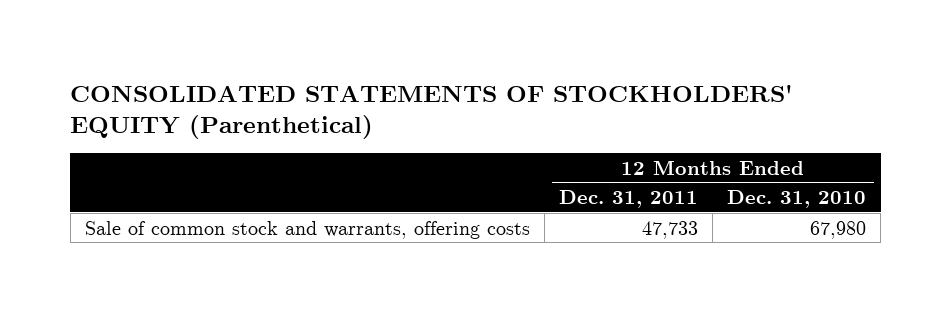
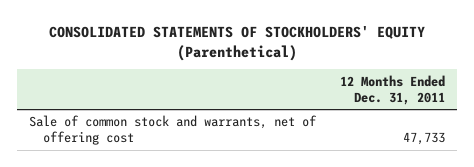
- | 12 Months Ended Dec. 31, 2011 | 12 Months Ended Dec. 31, 2010
+ | 12 Months Ended Dec. 31, 2011
- Sale of common stock and warrants, offering costs | 47,733 | 67,980
+ Sale of common stock and warrants, net of offering cost | 47,733

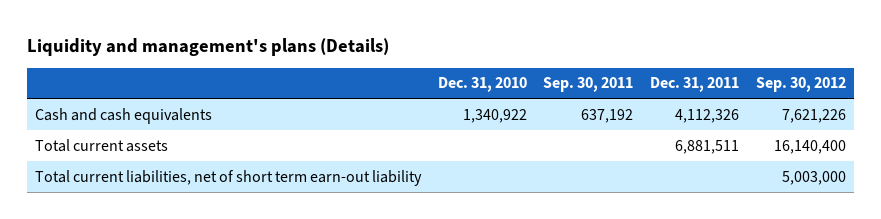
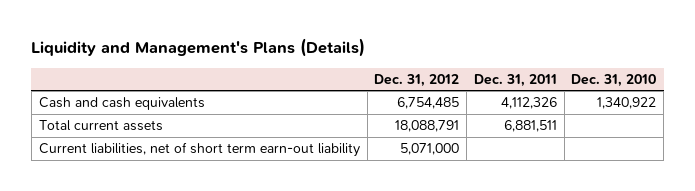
- Liquidity and management's plans (Details)
+ Liquidity and Management's Plans (Details)
- | Dec. 31, 2010 | Sep. 30, 2011 | Dec. 31, 2011 | Sep. 30, 2012
+ | Dec. 31, 2012 | Dec. 31, 2011 | Dec. 31, 2010
- Total current liabilities, net of short term earn-out liability | | | | 5,003,000
+ Current liabilities, net of short term earn-out liability | 5,071,000 | |

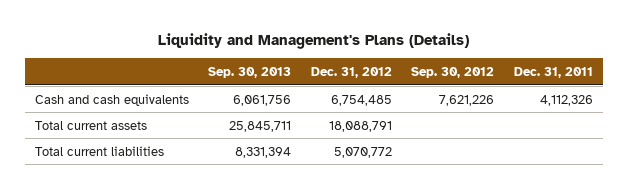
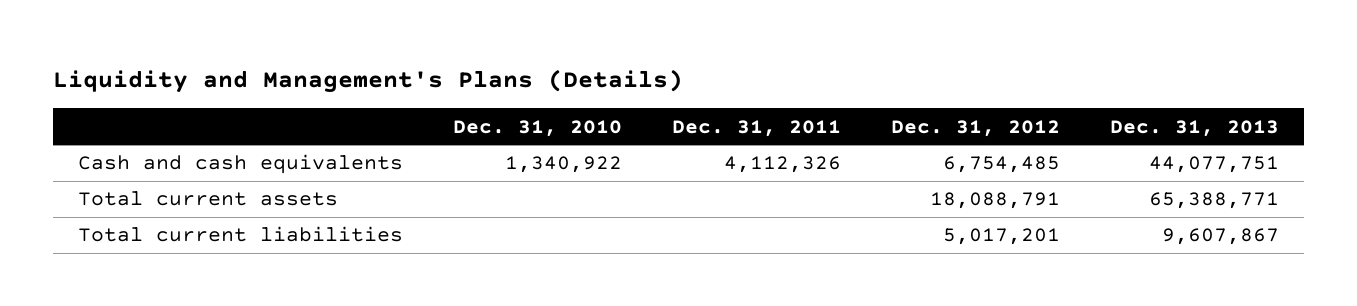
- | Sep. 30, 2013 | Dec. 31, 2012 | Sep. 30, 2012 | Dec. 31, 2011
+ | Dec. 31, 2010 | Dec. 31, 2011 | Dec. 31, 2012 | Dec. 31, 2013
- Total current liabilities | 8,331,394 | 5,070,772 | |
+ Total current liabilities | | | 5,017,201 | 9,607,867

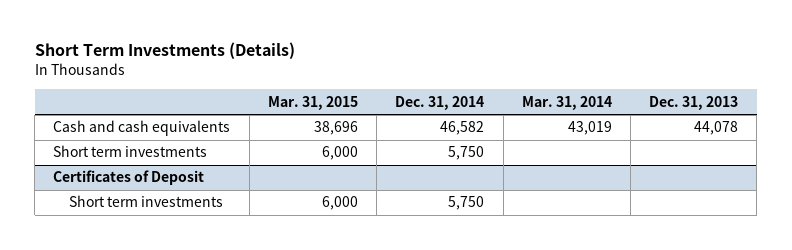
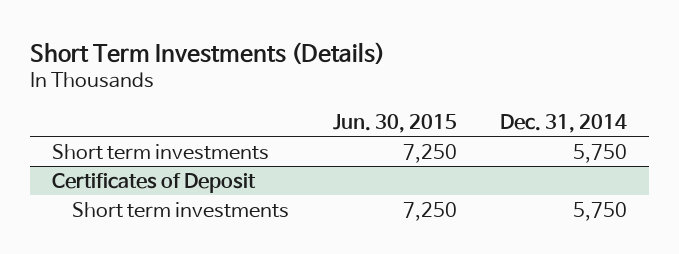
- | Mar. 31, 2015 | Dec. 31, 2014 | Mar. 31, 2014 | Dec. 31, 2013
+ | Jun. 30, 2015 | Dec. 31, 2014
- Cash and cash equivalents | 38,696 | 46,582 | 43,019 | 44,078

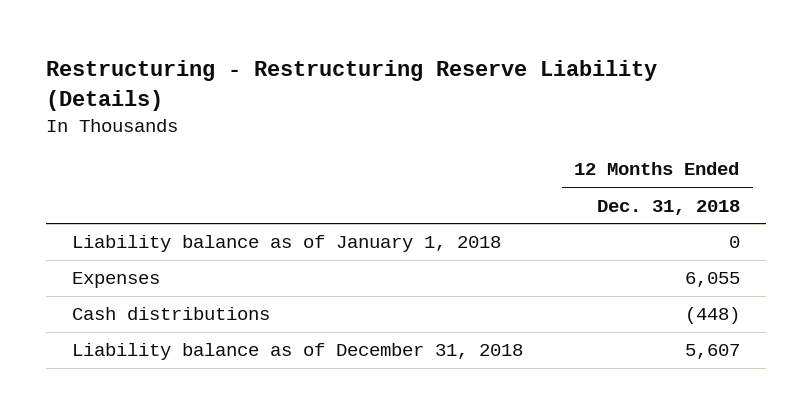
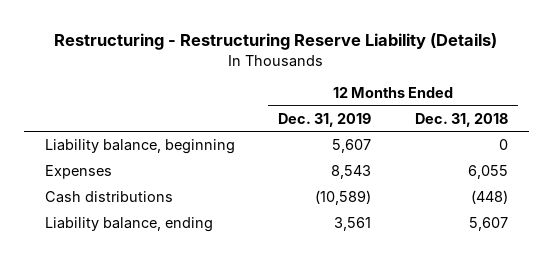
- | 12 Months Ended Dec. 31, 2018
+ | 12 Months Ended Dec. 31, 2019 | 12 Months Ended Dec. 31, 2018
- Liability balance as of January 1, 2018 | 0
+ Liability balance, beginning | 5,607 | 0
- Liability balance as of December 31, 2018 | 5,607
+ Liability balance, ending | 3,561 | 5,607

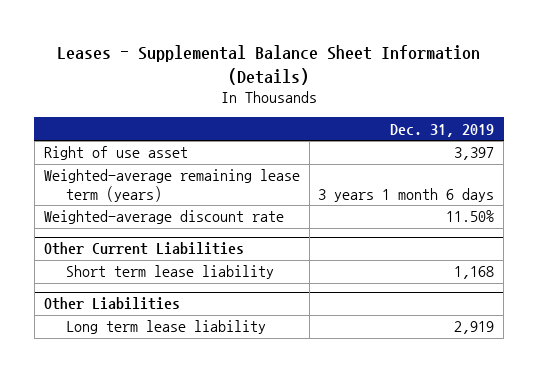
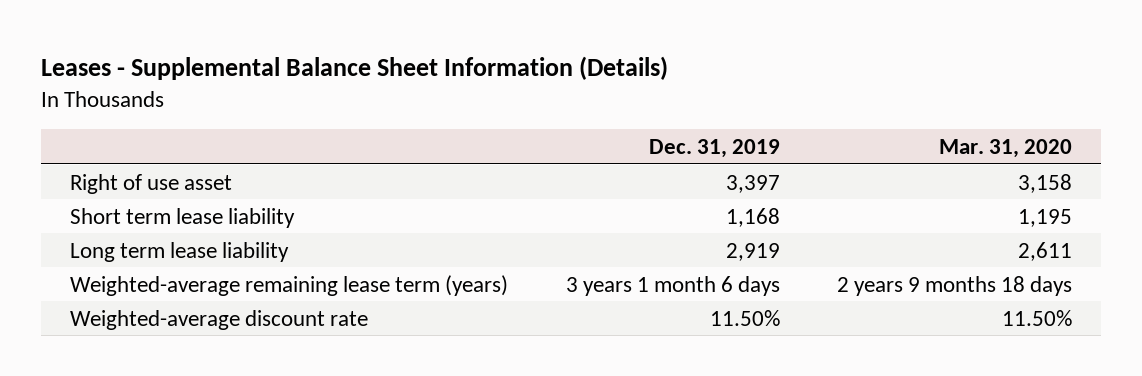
- | Dec. 31, 2019
+ | Dec. 31, 2019 | Mar. 31, 2020
- Other Current Liabilities
- Other Liabilities
moved down: Weighted-average remaining lease term (years) | 3 years 1 month 6 days | 2 years 9 months 18 days
moved down: Weighted-average discount rate | 11.50% | 11.50%

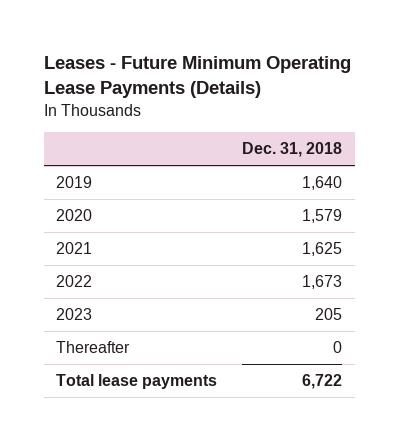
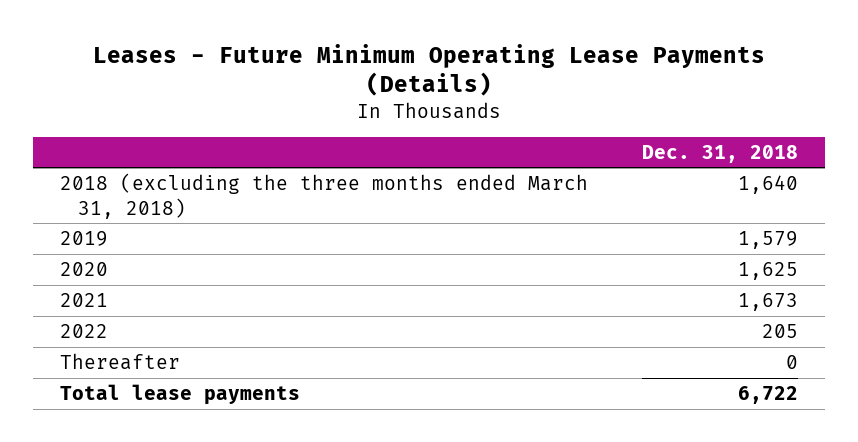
- 2019 | 1,640
- 2020 | 1,579
- 2021 | 1,625
- 2022 | 1,673
- 2023 | 205
+ 2018 (excluding the three months ended March 31, 2018) | 1,640
+ 2019 | 1,579
+ 2020 | 1,625
+ 2021 | 1,673
+ 2022 | 205

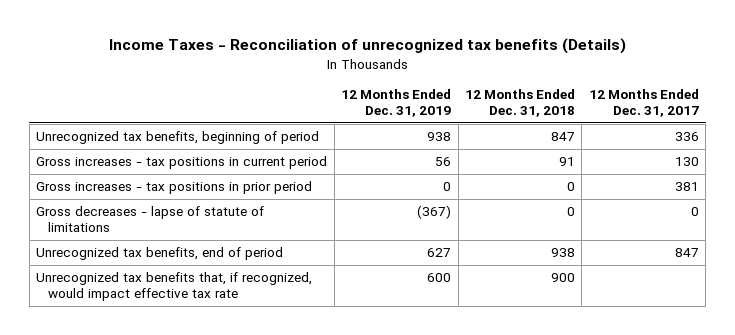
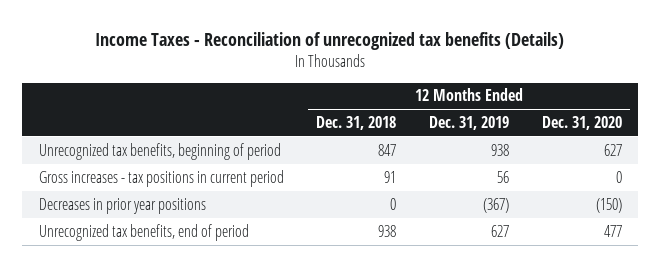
- | 12 Months Ended Dec. 31, 2019 | 12 Months Ended Dec. 31, 2018 | 12 Months Ended Dec. 31, 2017
+ | 12 Months Ended Dec. 31, 2018 | 12 Months Ended Dec. 31, 2019 | 12 Months Ended Dec. 31, 2020
- Gross increases - tax positions in prior period | 0 | 0 | 381
- Gross decreases - lapse of statute of limitations | (367) | 0 | 0
+ Decreases in prior year positions | 0 | (367) | (150)
- Unrecognized tax benefits that, if recognized, would impact effective tax rate | 600 | 900 |

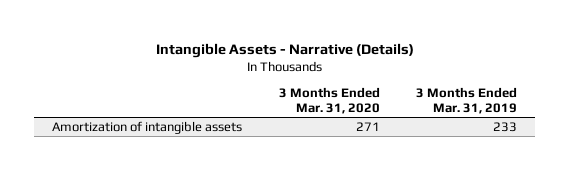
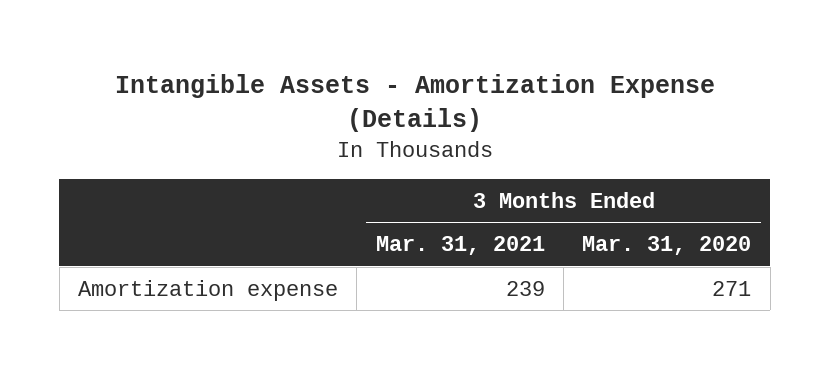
- Intangible Assets - Narrative (Details)
+ Intangible Assets - Amortization Expense (Details)
- | 3 Months Ended Mar. 31, 2020 | 3 Months Ended Mar. 31, 2019
+ | 3 Months Ended Mar. 31, 2021 | 3 Months Ended Mar. 31, 2020
- Amortization of intangible assets | 271 | 233
+ Amortization expense | 239 | 271

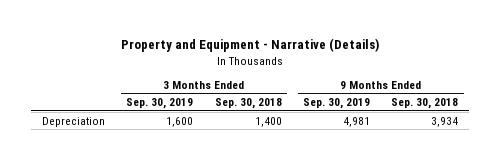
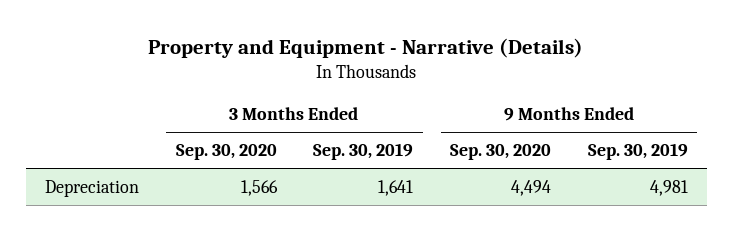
- | 3 Months Ended Sep. 30, 2019 | 3 Months Ended Sep. 30, 2018 | 9 Months Ended Sep. 30, 2019 | 9 Months Ended Sep. 30, 2018
+ | 3 Months Ended Sep. 30, 2020 | 3 Months Ended Sep. 30, 2019 | 9 Months Ended Sep. 30, 2020 | 9 Months Ended Sep. 30, 2019
- Depreciation | 1,600 | 1,400 | 4,981 | 3,934
+ Depreciation | 1,566 | 1,641 | 4,494 | 4,981

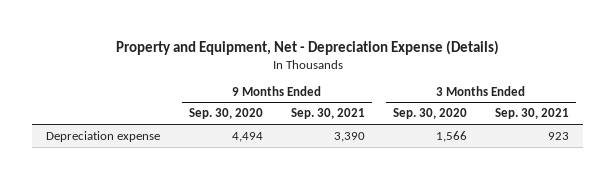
- Property and Equipment - Narrative (Details)
+ Property and Equipment, Net - Depreciation Expense (Details)
- | 3 Months Ended Sep. 30, 2020 | 3 Months Ended Sep. 30, 2019 | 9 Months Ended Sep. 30, 2020 | 9 Months Ended Sep. 30, 2019
+ | 9 Months Ended Sep. 30, 2020 | 9 Months Ended Sep. 30, 2021 | 3 Months Ended Sep. 30, 2020 | 3 Months Ended Sep. 30, 2021
- Depreciation | 1,566 | 1,641 | 4,494 | 4,981
+ Depreciation expense | 4,494 | 3,390 | 1,566 | 923

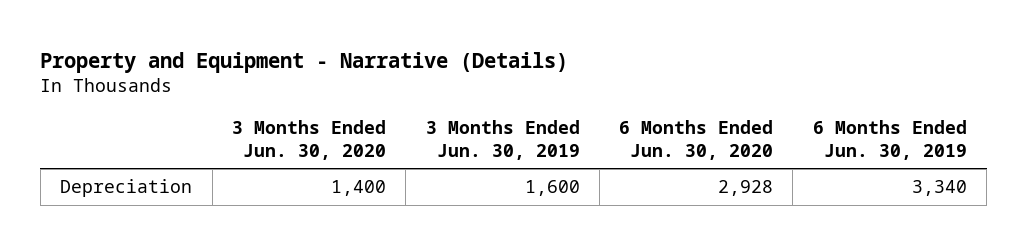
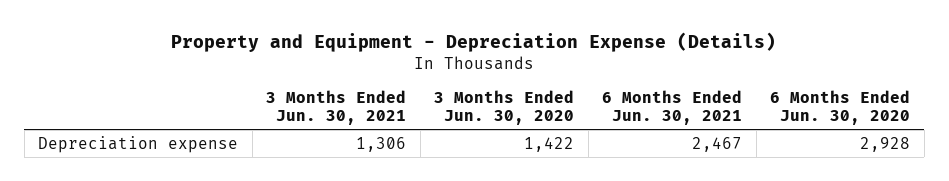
- Property and Equipment - Narrative (Details)
+ Property and Equipment - Depreciation Expense (Details)
- | 3 Months Ended Jun. 30, 2020 | 3 Months Ended Jun. 30, 2019 | 6 Months Ended Jun. 30, 2020 | 6 Months Ended Jun. 30, 2019
+ | 3 Months Ended Jun. 30, 2021 | 3 Months Ended Jun. 30, 2020 | 6 Months Ended Jun. 30, 2021 | 6 Months Ended Jun. 30, 2020
- Depreciation | 1,400 | 1,600 | 2,928 | 3,340
+ Depreciation expense | 1,306 | 1,422 | 2,467 | 2,928

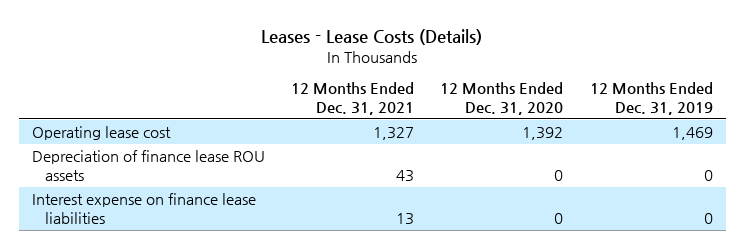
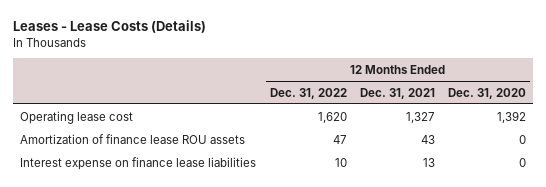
- | 12 Months Ended Dec. 31, 2021 | 12 Months Ended Dec. 31, 2020 | 12 Months Ended Dec. 31, 2019
+ | 12 Months Ended Dec. 31, 2022 | 12 Months Ended Dec. 31, 2021 | 12 Months Ended Dec. 31, 2020
- Depreciation of finance lease ROU assets | 43 | 0 | 0
+ Amortization of finance lease ROU assets | 47 | 43 | 0

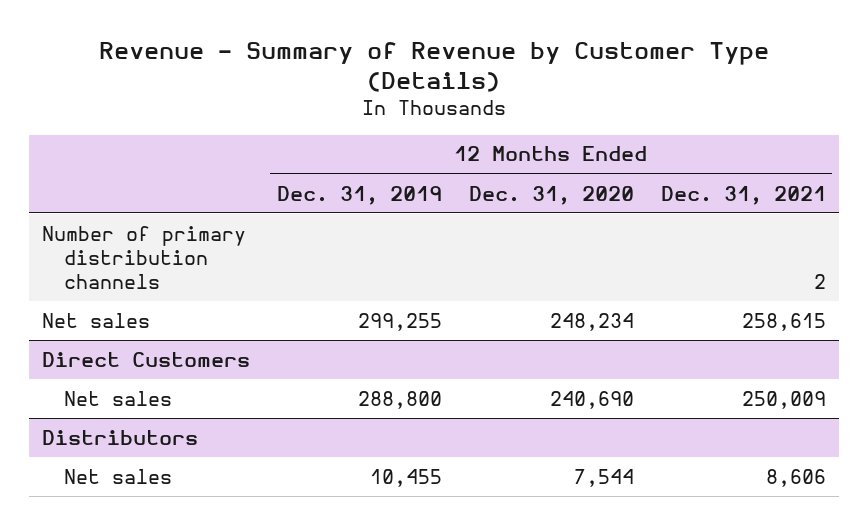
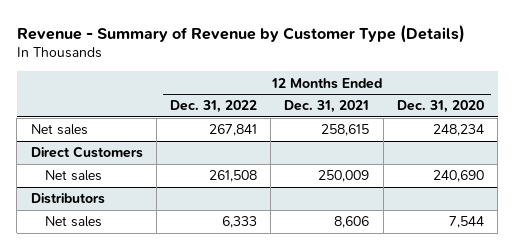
- | 12 Months Ended Dec. 31, 2019 | 12 Months Ended Dec. 31, 2020 | 12 Months Ended Dec. 31, 2021
+ | 12 Months Ended Dec. 31, 2022 | 12 Months Ended Dec. 31, 2021 | 12 Months Ended Dec. 31, 2020
- Number of primary distribution channels | | | 2

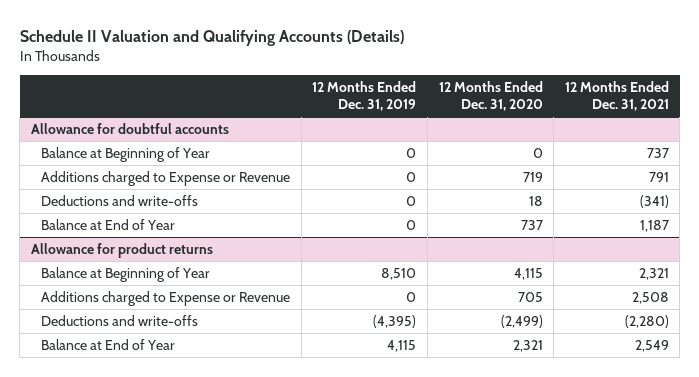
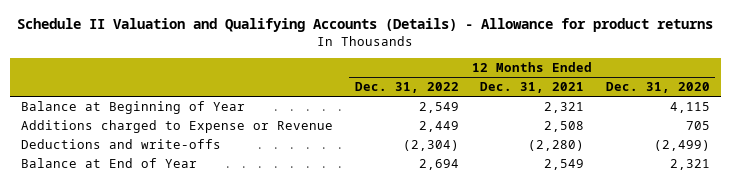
- Schedule II Valuation and Qualifying Accounts (Details)
+ Schedule II Valuation and Qualifying Accounts (Details) - Allowance for product returns
- | 12 Months Ended Dec. 31, 2019 | 12 Months Ended Dec. 31, 2020 | 12 Months Ended Dec. 31, 2021
+ | 12 Months Ended Dec. 31, 2022 | 12 Months Ended Dec. 31, 2021 | 12 Months Ended Dec. 31, 2020
- Allowance for doubtful accounts
- Balance at Beginning of Year | 0 | 0 | 737
- Additions charged to Expense or Revenue | 0 | 719 | 791
- Deductions and write-offs | 0 | 18 | (341)
- Balance at End of Year | 0 | 737 | 1,187
- Allowance for product returns

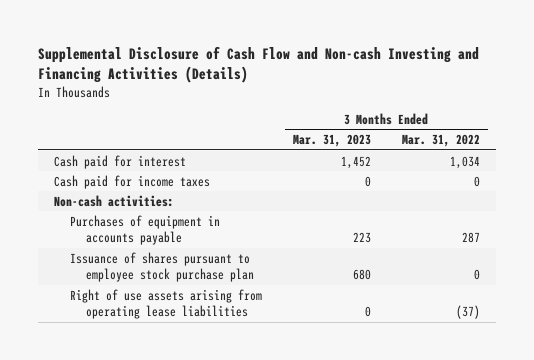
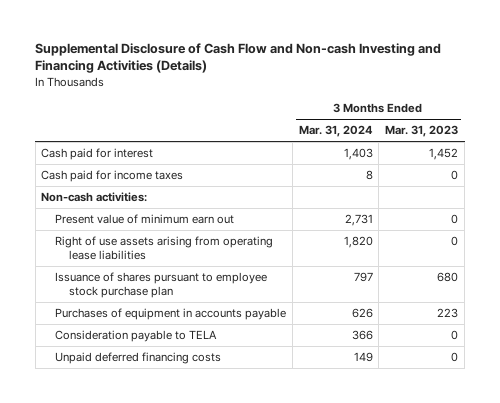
- | 3 Months Ended Mar. 31, 2023 | 3 Months Ended Mar. 31, 2022
+ | 3 Months Ended Mar. 31, 2024 | 3 Months Ended Mar. 31, 2023
+ Present value of minimum earn out | 2,731 | 0
moved down: Issuance of shares pursuant to employee stock purchase plan | 797 | 680
moved down: Purchases of equipment in accounts payable | 626 | 223
+ Consideration payable to TELA | 366 | 0
+ Unpaid deferred financing costs | 149 | 0

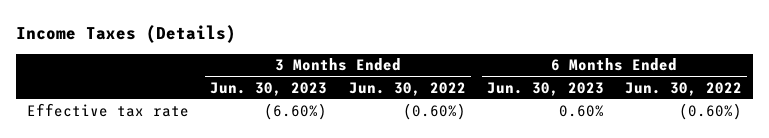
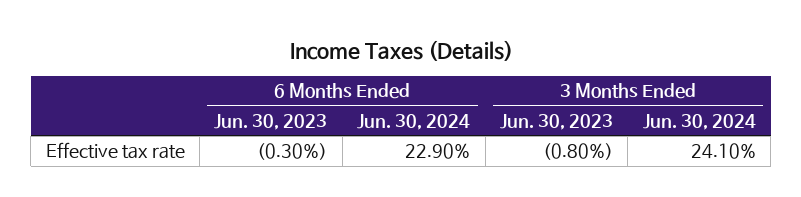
- | 3 Months Ended Jun. 30, 2023 | 3 Months Ended Jun. 30, 2022 | 6 Months Ended Jun. 30, 2023 | 6 Months Ended Jun. 30, 2022
+ | 6 Months Ended Jun. 30, 2023 | 6 Months Ended Jun. 30, 2024 | 3 Months Ended Jun. 30, 2023 | 3 Months Ended Jun. 30, 2024
- Effective tax rate | (6.60%) | (0.60%) | 0.60% | (0.60%)
+ Effective tax rate | (0.30%) | 22.90% | (0.80%) | 24.10%

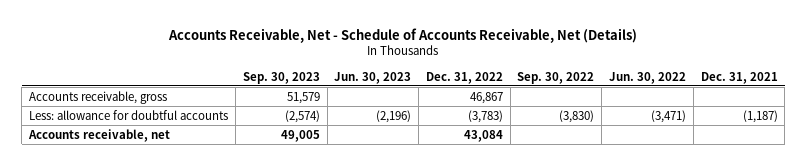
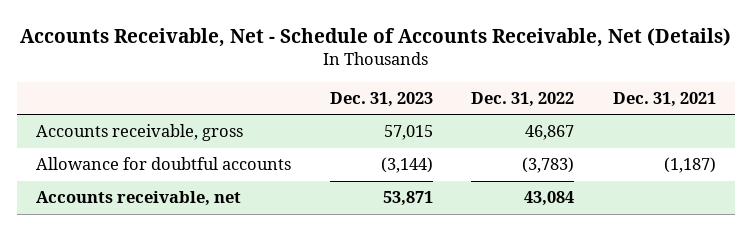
- | Sep. 30, 2023 | Jun. 30, 2023 | Dec. 31, 2022 | Sep. 30, 2022 | Jun. 30, 2022 | Dec. 31, 2021
+ | Dec. 31, 2023 | Dec. 31, 2022 | Dec. 31, 2021
- Less: allowance for doubtful accounts | (2,574) | (2,196) | (3,783) | (3,830) | (3,471) | (1,187)
+ Allowance for doubtful accounts | (3,144) | (3,783) | (1,187)

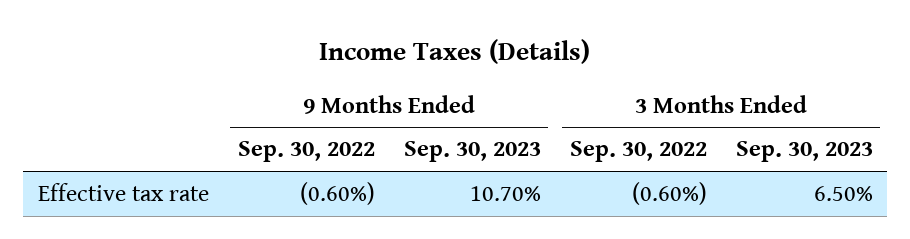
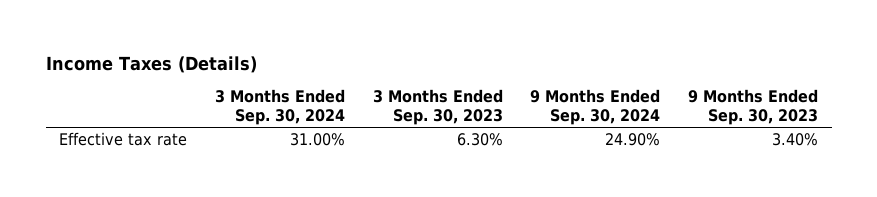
- | 9 Months Ended Sep. 30, 2022 | 9 Months Ended Sep. 30, 2023 | 3 Months Ended Sep. 30, 2022 | 3 Months Ended Sep. 30, 2023
+ | 3 Months Ended Sep. 30, 2024 | 3 Months Ended Sep. 30, 2023 | 9 Months Ended Sep. 30, 2024 | 9 Months Ended Sep. 30, 2023
- Effective tax rate | (0.60%) | 10.70% | (0.60%) | 6.50%
+ Effective tax rate | 31.00% | 6.30% | 24.90% | 3.40%

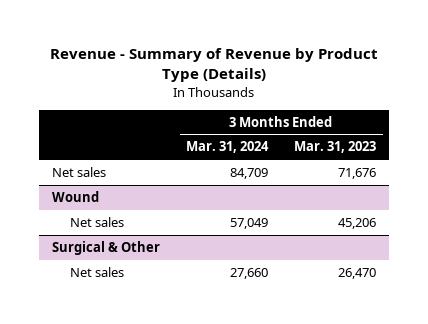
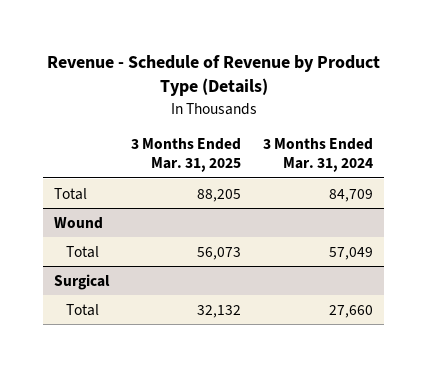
- Revenue - Summary of Revenue by Product Type (Details)
+ Revenue - Schedule of Revenue by Product Type (Details)
- | 3 Months Ended Mar. 31, 2024 | 3 Months Ended Mar. 31, 2023
+ | 3 Months Ended Mar. 31, 2025 | 3 Months Ended Mar. 31, 2024
- Net sales | 84,709 | 71,676
+ Total | 88,205 | 84,709
@ Wound
- Net sales | 57,049 | 45,206
- Surgical & Other
- Net sales | 27,660 | 26,470
@ Wound
+ Total | 56,073 | 57,049
+ Surgical
+ Total | 32,132 | 27,660

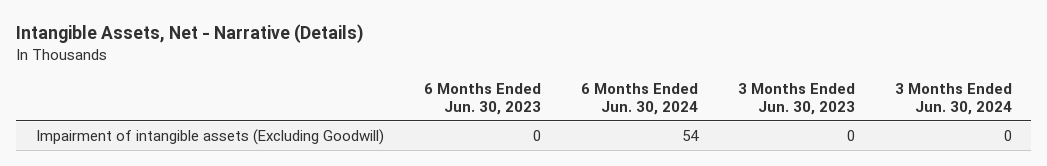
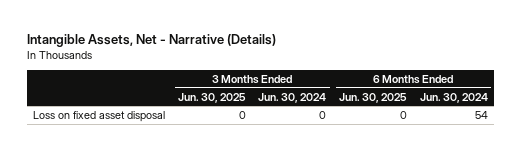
- | 6 Months Ended Jun. 30, 2023 | 6 Months Ended Jun. 30, 2024 | 3 Months Ended Jun. 30, 2023 | 3 Months Ended Jun. 30, 2024
+ | 3 Months Ended Jun. 30, 2025 | 3 Months Ended Jun. 30, 2024 | 6 Months Ended Jun. 30, 2025 | 6 Months Ended Jun. 30, 2024
- Impairment of intangible assets (Excluding Goodwill) | 0 | 54 | 0 | 0
+ Loss on fixed asset disposal | 0 | 0 | 0 | 54

